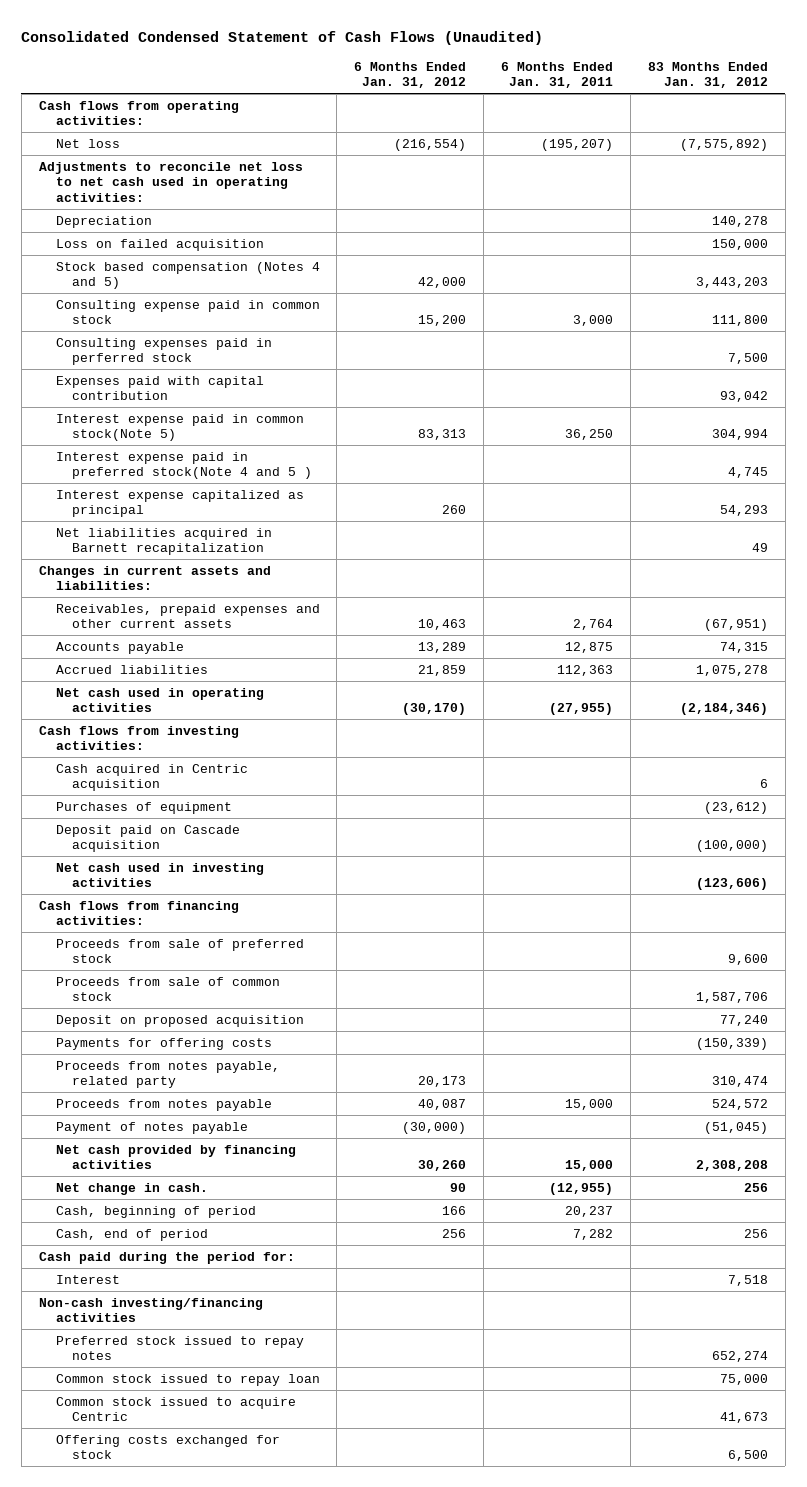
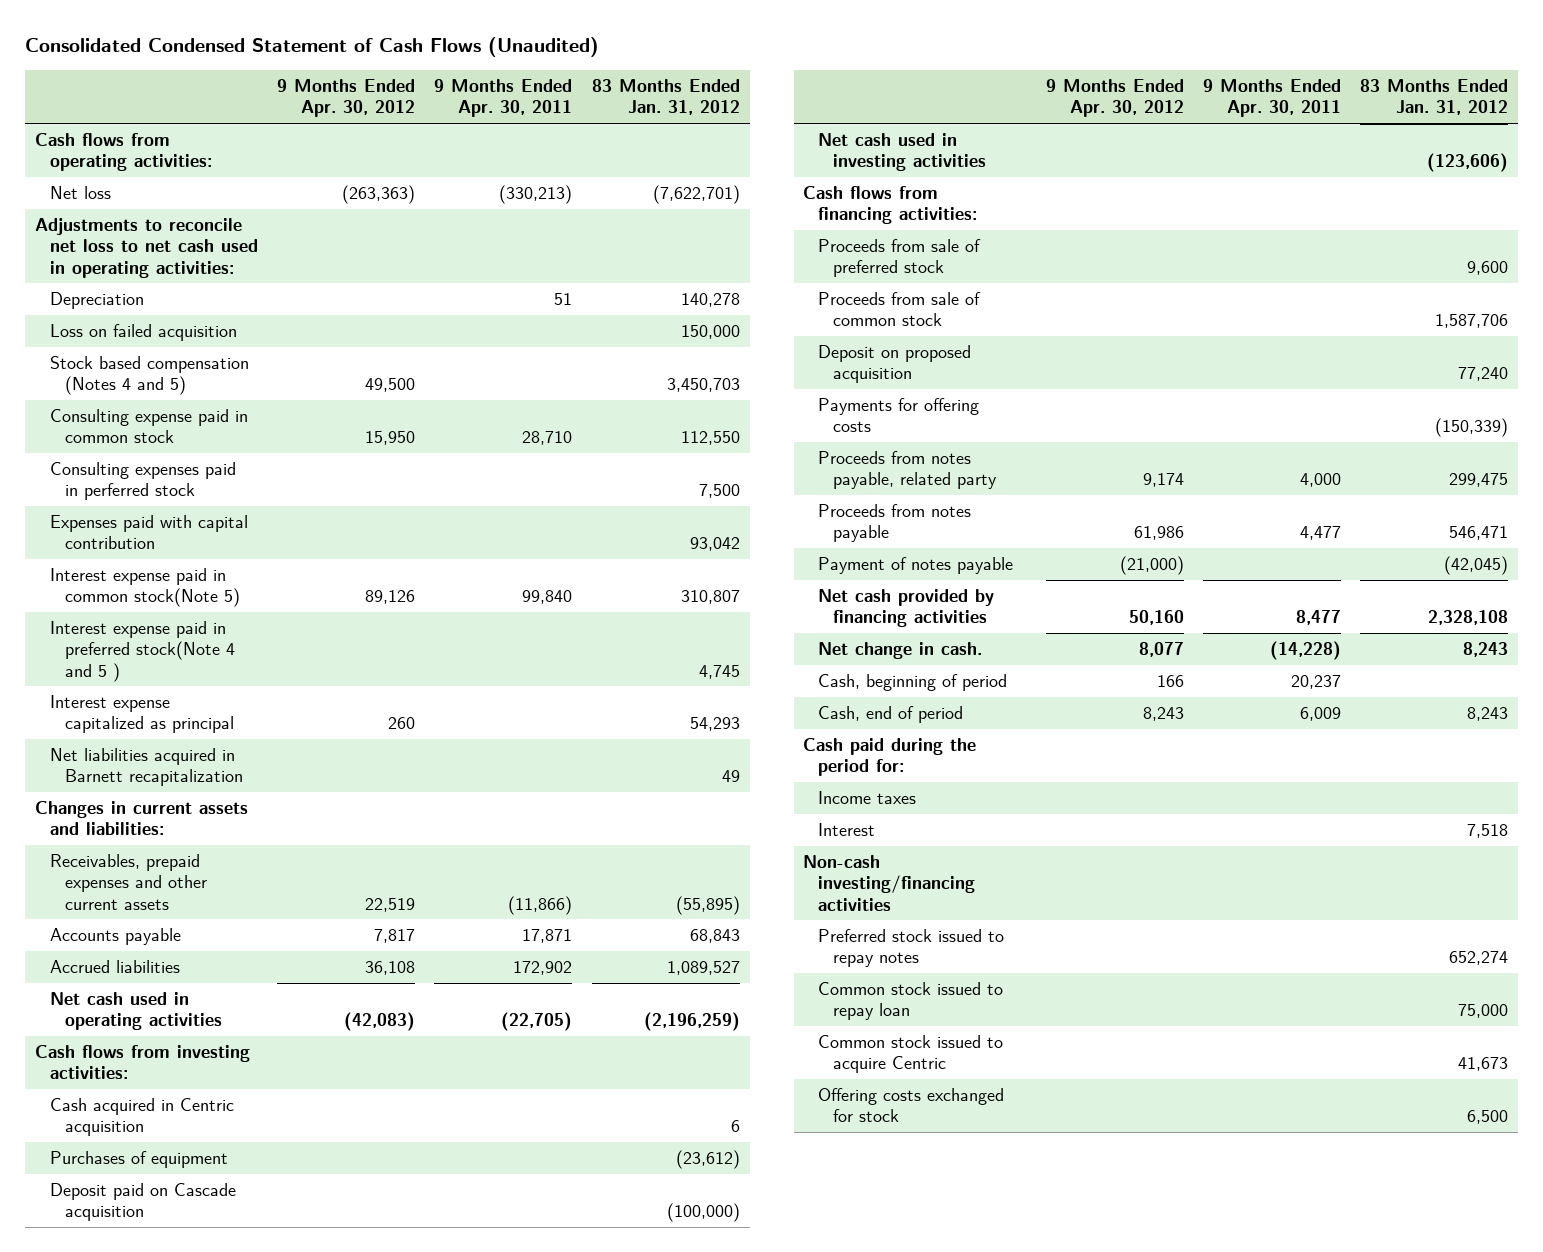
- | 6 Months Ended Jan. 31, 2012 | 6 Months Ended Jan. 31, 2011 | 83 Months Ended Jan. 31, 2012
+ | 9 Months Ended Apr. 30, 2012 | 9 Months Ended Apr. 30, 2011 | 83 Months Ended Jan. 31, 2012
- Net loss | (216,554) | (195,207) | (7,575,892)
+ Net loss | (263,363) | (330,213) | (7,622,701)
- Stock based compensation (Notes 4 and 5) | 42,000 | | 3,443,203
- Consulting expense paid in common stock | 15,200 | 3,000 | 111,800
+ Stock based compensation (Notes 4 and 5) | 49,500 | | 3,450,703
+ Consulting expense paid in common stock | 15,950 | 28,710 | 112,550
- Interest expense paid in common stock(Note 5) | 83,313 | 36,250 | 304,994
+ Interest expense paid in common stock(Note 5) | 89,126 | 99,840 | 310,807
- Receivables, prepaid expenses and other current assets | 10,463 | 2,764 | (67,951)
- Accounts payable | 13,289 | 12,875 | 74,315
- Accrued liabilities | 21,859 | 112,363 | 1,075,278
- Net cash used in operating activities | (30,170) | (27,955) | (2,184,346)
+ Receivables, prepaid expenses and other current assets | 22,519 | (11,866) | (55,895)
+ Accounts payable | 7,817 | 17,871 | 68,843
+ Accrued liabilities | 36,108 | 172,902 | 1,089,527
+ Net cash used in operating activities | (42,083) | (22,705) | (2,196,259)
- Proceeds from notes payable, related party | 20,173 | | 310,474
- Proceeds from notes payable | 40,087 | 15,000 | 524,572
- Payment of notes payable | (30,000) | | (51,045)
- Net cash provided by financing activities | 30,260 | 15,000 | 2,308,208
- Net change in cash. | 90 | (12,955) | 256
+ Proceeds from notes payable, related party | 9,174 | 4,000 | 299,475
+ Proceeds from notes payable | 61,986 | 4,477 | 546,471
+ Payment of notes payable | (21,000) | | (42,045)
+ Net cash provided by financing activities | 50,160 | 8,477 | 2,328,108
+ Net change in cash. | 8,077 | (14,228) | 8,243
- Cash, end of period | 256 | 7,282 | 256
+ Cash, end of period | 8,243 | 6,009 | 8,243
+ Income taxes

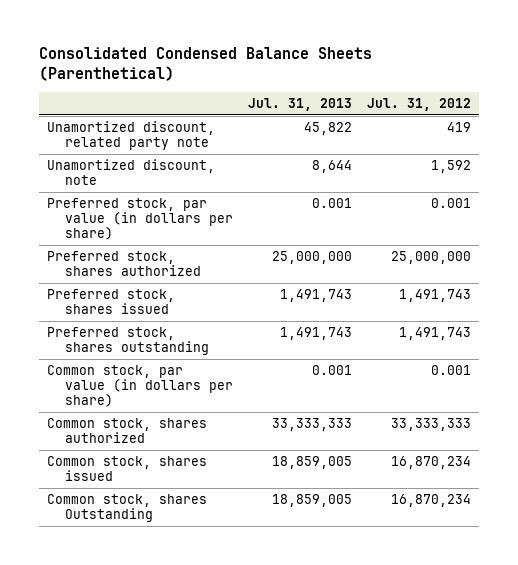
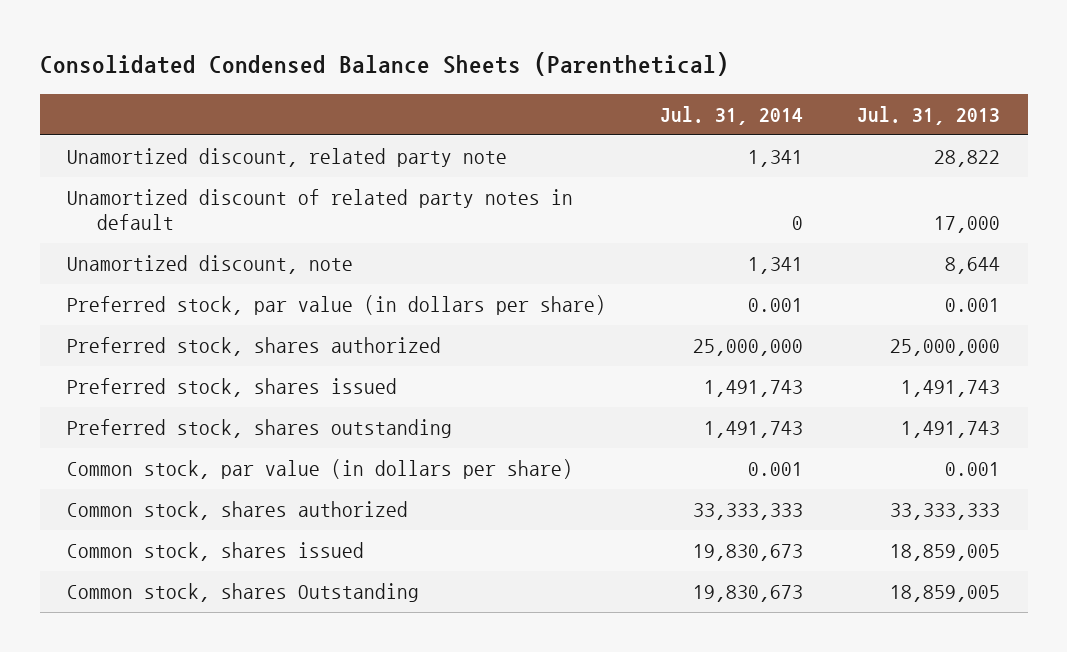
- | Jul. 31, 2013 | Jul. 31, 2012
+ | Jul. 31, 2014 | Jul. 31, 2013
- Unamortized discount, related party note | 45,822 | 419
+ Unamortized discount, related party note | 1,341 | 28,822
+ Unamortized discount of related party notes in default | 0 | 17,000

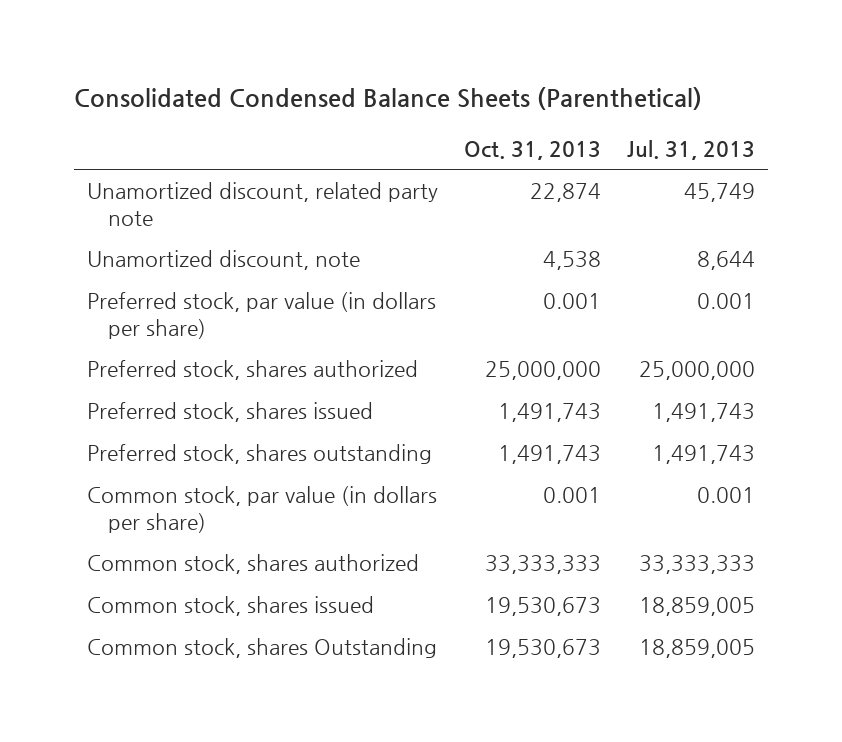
- | Jul. 31, 2014 | Jul. 31, 2013
+ | Oct. 31, 2013 | Jul. 31, 2013
- Unamortized discount, related party note | 1,341 | 28,822
- Unamortized discount of related party notes in default | 0 | 17,000
+ Unamortized discount, related party note | 22,874 | 45,749

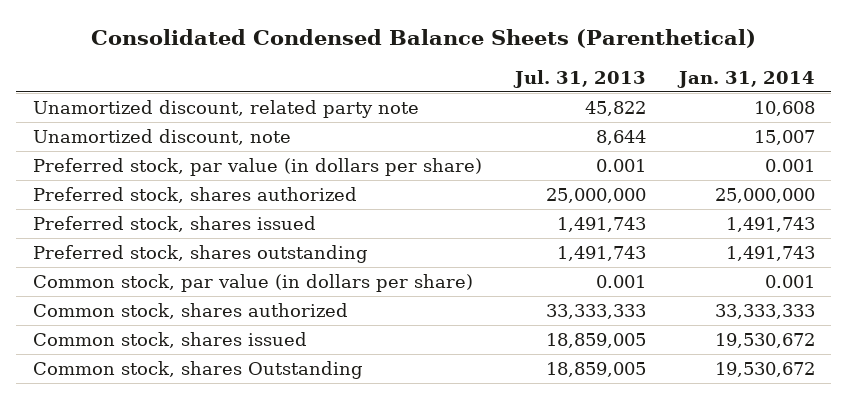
- | Oct. 31, 2013 | Jul. 31, 2013
+ | Jul. 31, 2013 | Jan. 31, 2014
- Unamortized discount, related party note | 22,874 | 45,749
+ Unamortized discount, related party note | 45,822 | 10,608

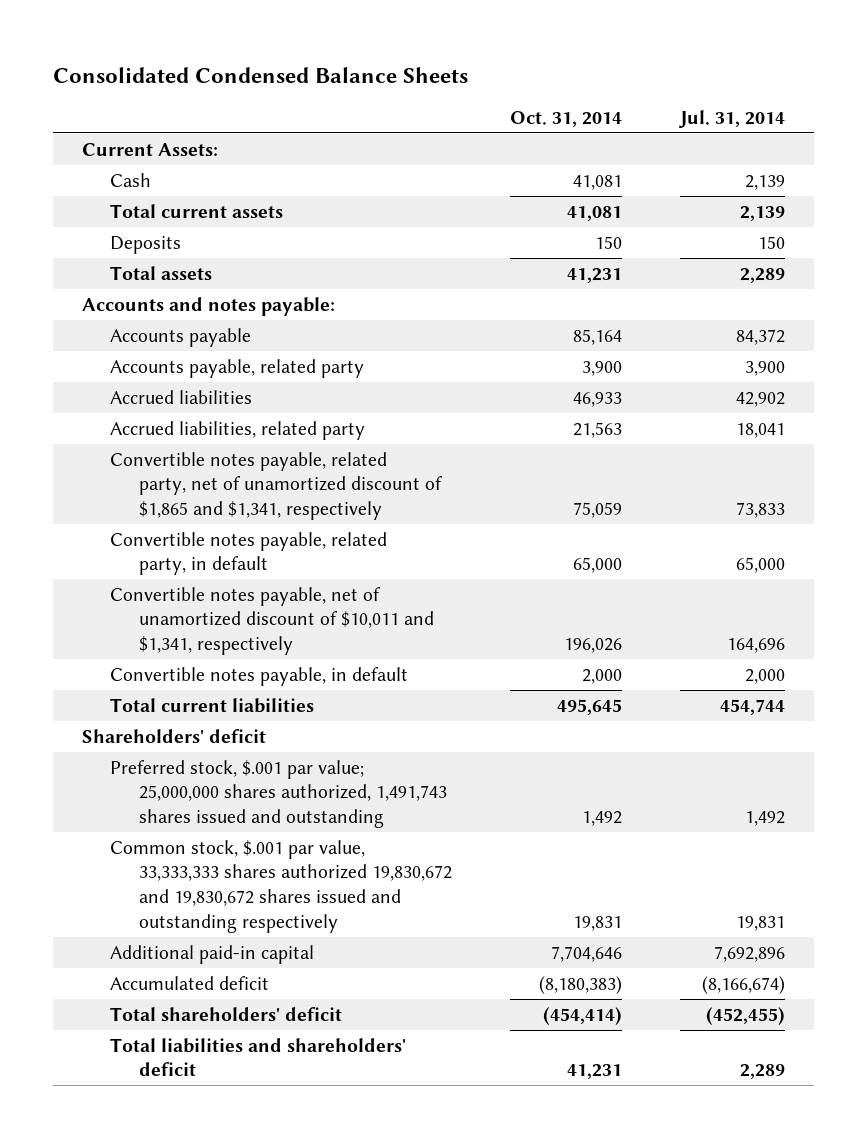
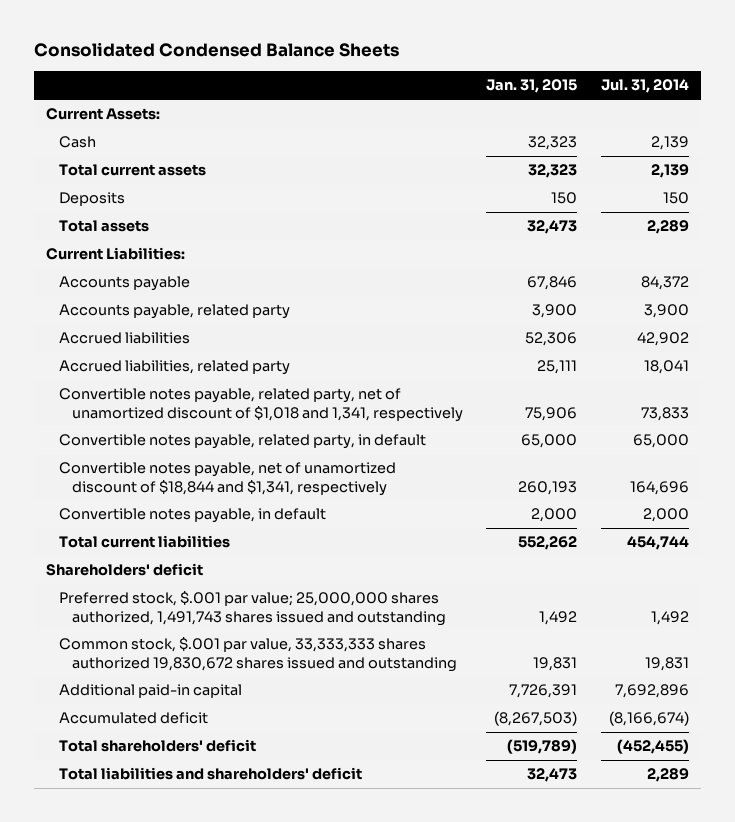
- | Oct. 31, 2014 | Jul. 31, 2014
+ | Jan. 31, 2015 | Jul. 31, 2014
- Accounts and notes payable:
+ Current Liabilities:
- Convertible notes payable, related party, net of unamortized discount of $1,865 and $1,341, respectively | 75,059 | 73,833
+ Convertible notes payable, related party, net of unamortized discount of $1,018 and 1,341, respectively | 75,906 | 73,833
- Convertible notes payable, net of unamortized discount of $10,011 and $1,341, respectively | 196,026 | 164,696
+ Convertible notes payable, net of unamortized discount of $18,844 and $1,341, respectively | 260,193 | 164,696
- Common stock, $.001 par value, 33,333,333 shares authorized 19,830,672 and 19,830,672 shares issued and outstanding respectively | 19,831 | 19,831
+ Common stock, $.001 par value, 33,333,333 shares authorized 19,830,672 shares issued and outstanding | 19,831 | 19,831

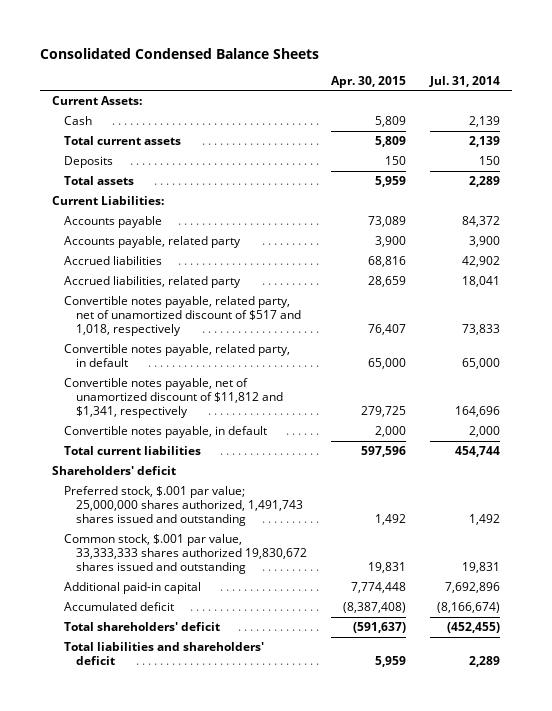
- | Jan. 31, 2015 | Jul. 31, 2014
+ | Apr. 30, 2015 | Jul. 31, 2014
- Convertible notes payable, related party, net of unamortized discount of $1,018 and 1,341, respectively | 75,906 | 73,833
+ Convertible notes payable, related party, net of unamortized discount of $517 and 1,018, respectively | 76,407 | 73,833
- Convertible notes payable, net of unamortized discount of $18,844 and $1,341, respectively | 260,193 | 164,696
+ Convertible notes payable, net of unamortized discount of $11,812 and $1,341, respectively | 279,725 | 164,696

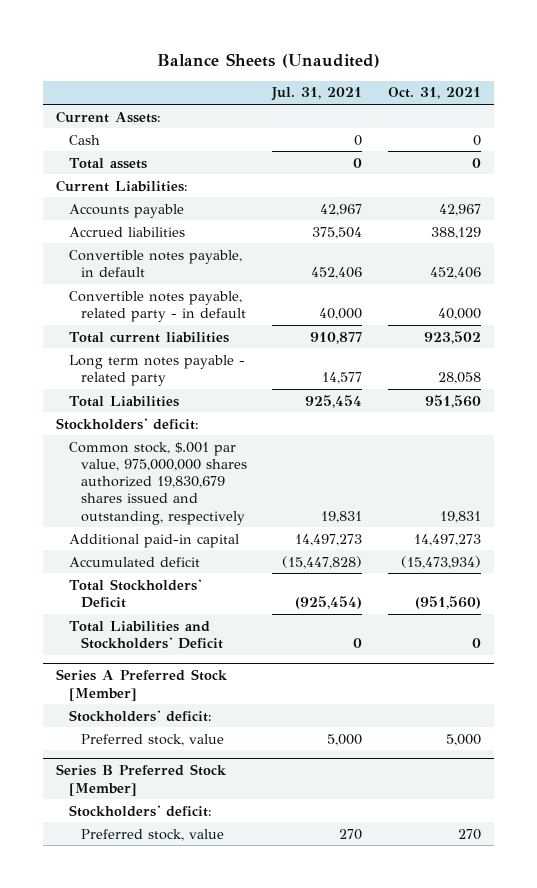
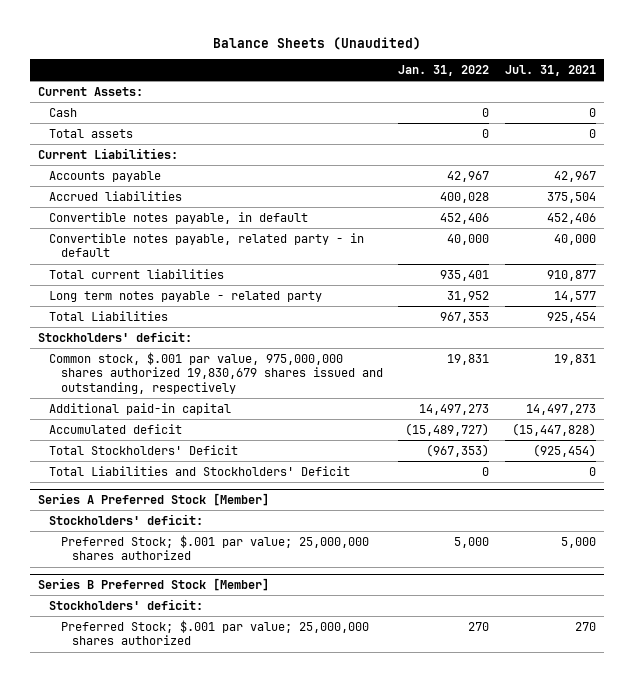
- | Jul. 31, 2021 | Oct. 31, 2021
+ | Jan. 31, 2022 | Jul. 31, 2021
@ Series A Preferred Stock [Member]
- Preferred stock, value | 5,000 | 5,000
+ Preferred Stock; $.001 par value; 25,000,000 shares authorized | 5,000 | 5,000
@ Series B Preferred Stock [Member]
- Preferred stock, value | 270 | 270
+ Preferred Stock; $.001 par value; 25,000,000 shares authorized | 270 | 270

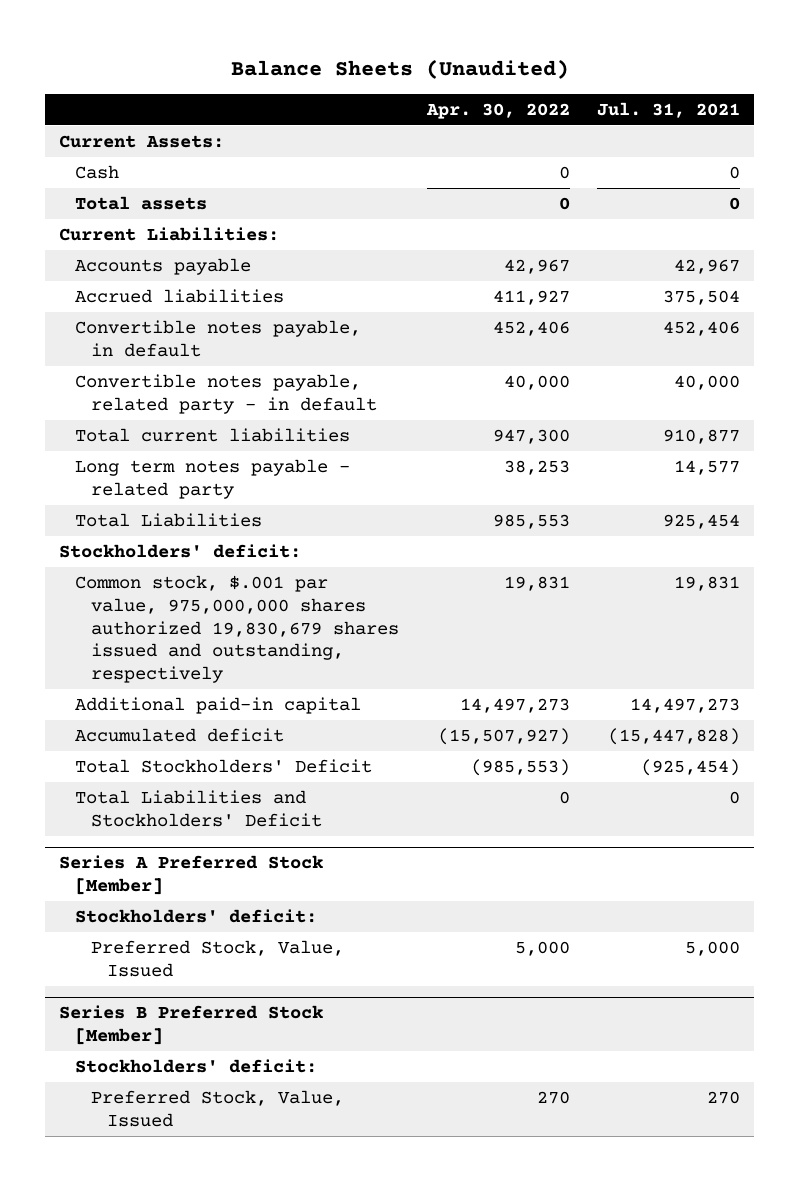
- | Jan. 31, 2022 | Jul. 31, 2021
+ | Apr. 30, 2022 | Jul. 31, 2021
@ Series A Preferred Stock [Member]
- Preferred Stock; $.001 par value; 25,000,000 shares authorized | 5,000 | 5,000
+ Preferred Stock, Value, Issued | 5,000 | 5,000
@ Series B Preferred Stock [Member]
- Preferred Stock; $.001 par value; 25,000,000 shares authorized | 270 | 270
+ Preferred Stock, Value, Issued | 270 | 270

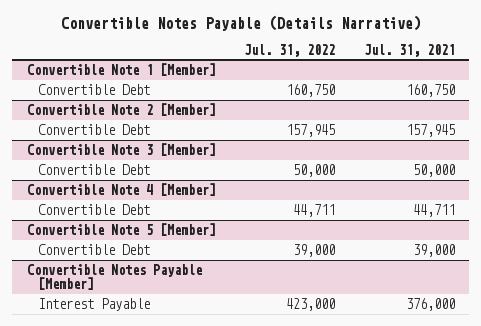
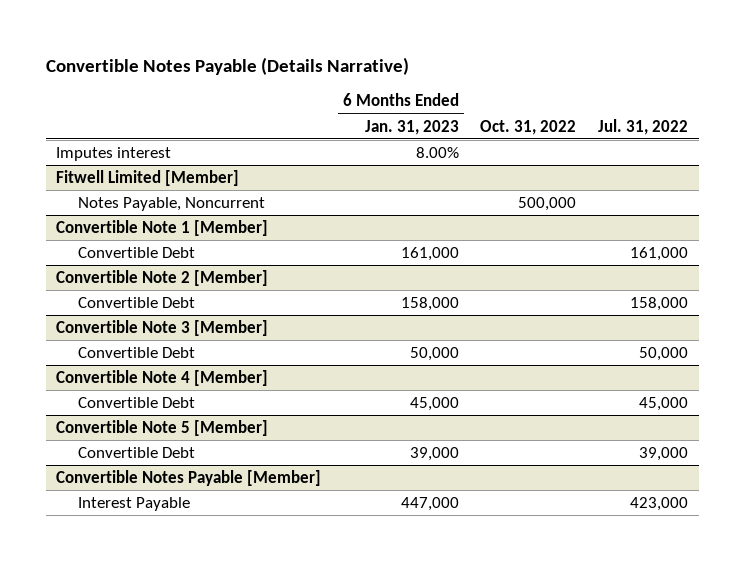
- | Jul. 31, 2022 | Jul. 31, 2021
+ | 6 Months Ended Jan. 31, 2023 | Oct. 31, 2022 | Jul. 31, 2022
+ Imputes interest | 8.00% | |
+ Fitwell Limited [Member]
+ Notes Payable, Noncurrent | | 500,000 |
@ Convertible Note 1 [Member]
- Convertible Debt | 160,750 | 160,750
+ Convertible Debt | 161,000 | | 161,000
@ Convertible Note 2 [Member]
- Convertible Debt | 157,945 | 157,945
+ Convertible Debt | 158,000 | | 158,000
@ Convertible Note 4 [Member]
- Convertible Debt | 44,711 | 44,711
+ Convertible Debt | 45,000 | | 45,000

